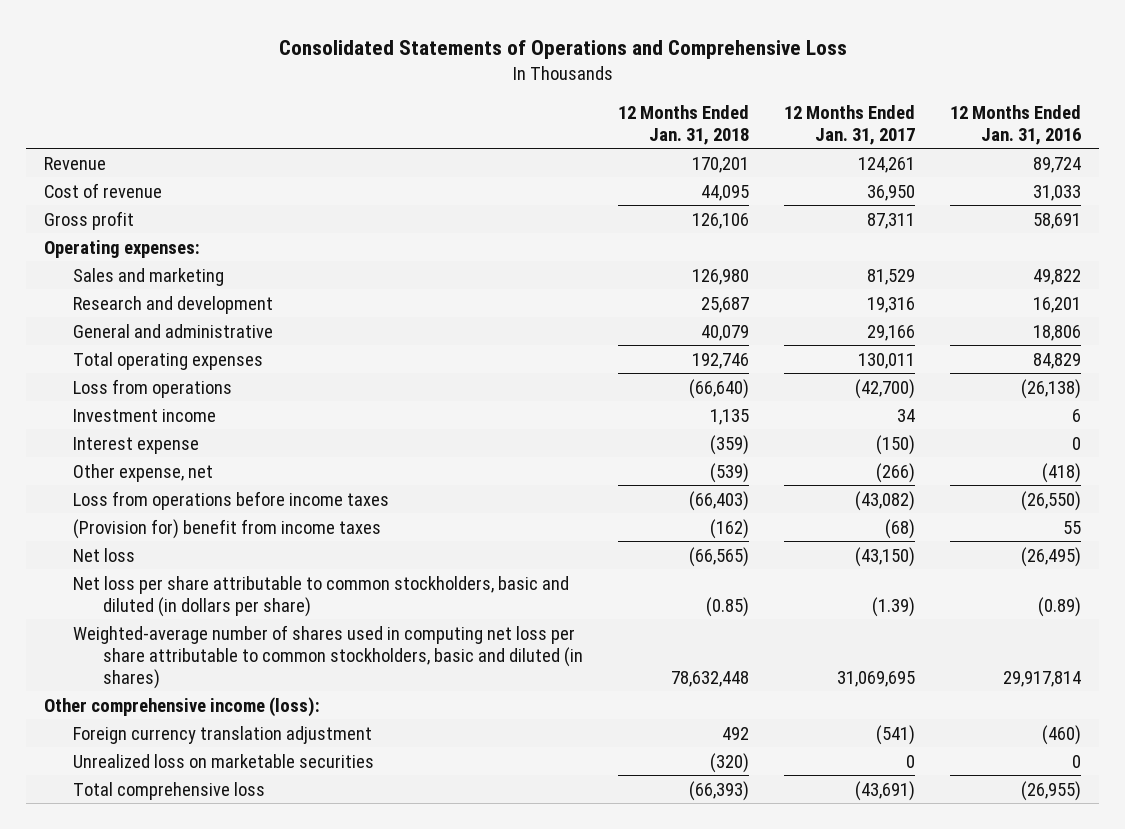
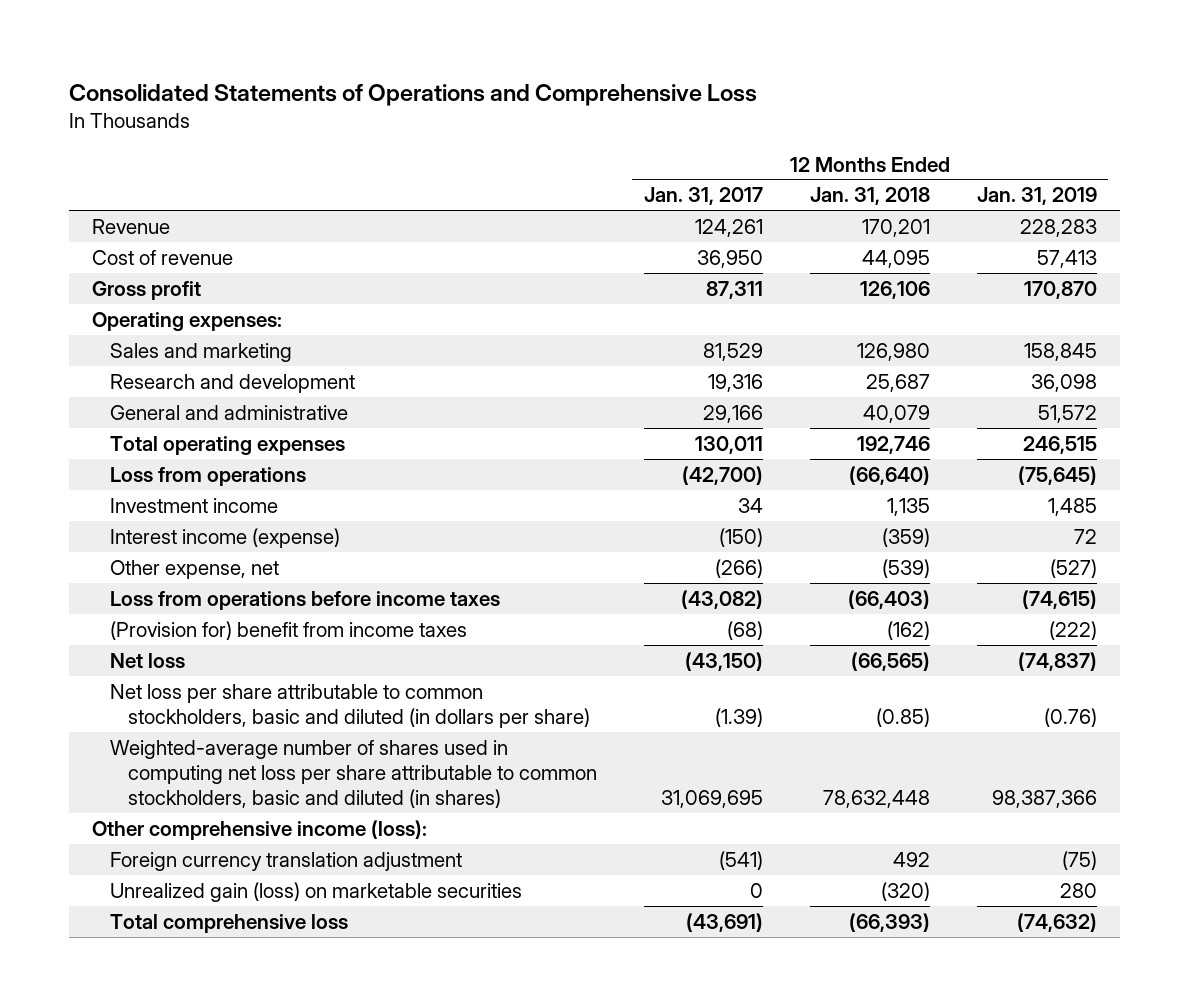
- | 12 Months Ended Jan. 31, 2018 | 12 Months Ended Jan. 31, 2017 | 12 Months Ended Jan. 31, 2016
+ | 12 Months Ended Jan. 31, 2017 | 12 Months Ended Jan. 31, 2018 | 12 Months Ended Jan. 31, 2019
- Interest expense | (359) | (150) | 0
+ Interest income (expense) | (150) | (359) | 72
- Unrealized loss on marketable securities | (320) | 0 | 0
+ Unrealized gain (loss) on marketable securities | 0 | (320) | 280

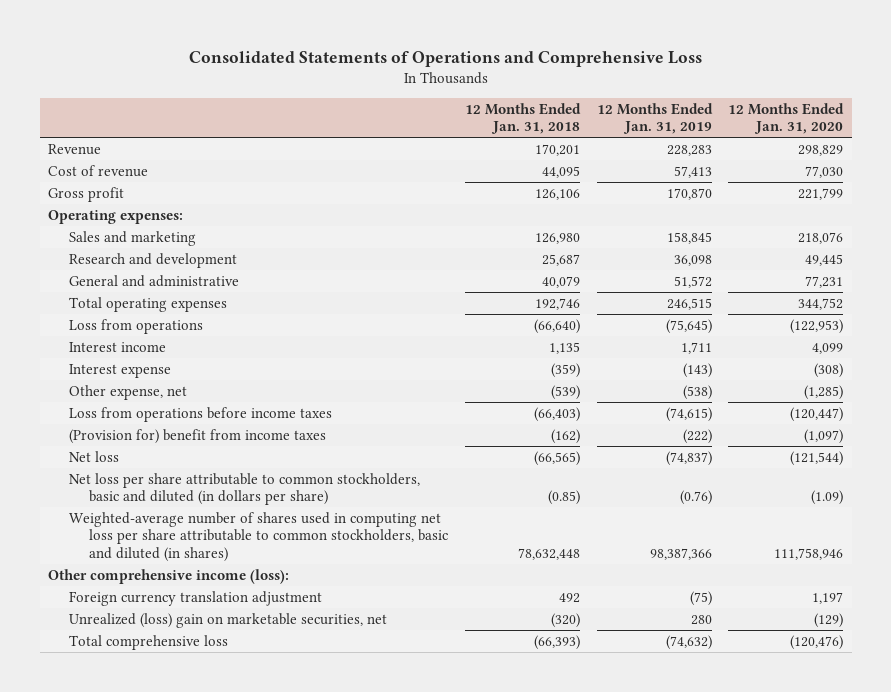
- | 12 Months Ended Jan. 31, 2017 | 12 Months Ended Jan. 31, 2018 | 12 Months Ended Jan. 31, 2019
+ | 12 Months Ended Jan. 31, 2018 | 12 Months Ended Jan. 31, 2019 | 12 Months Ended Jan. 31, 2020
- Investment income | 34 | 1,135 | 1,485
- Interest income (expense) | (150) | (359) | 72
- Other expense, net | (266) | (539) | (527)
+ Interest income | 1,135 | 1,711 | 4,099
+ Interest expense | (359) | (143) | (308)
+ Other expense, net | (539) | (538) | (1,285)
- Unrealized gain (loss) on marketable securities | 0 | (320) | 280
+ Unrealized (loss) gain on marketable securities, net | (320) | 280 | (129)

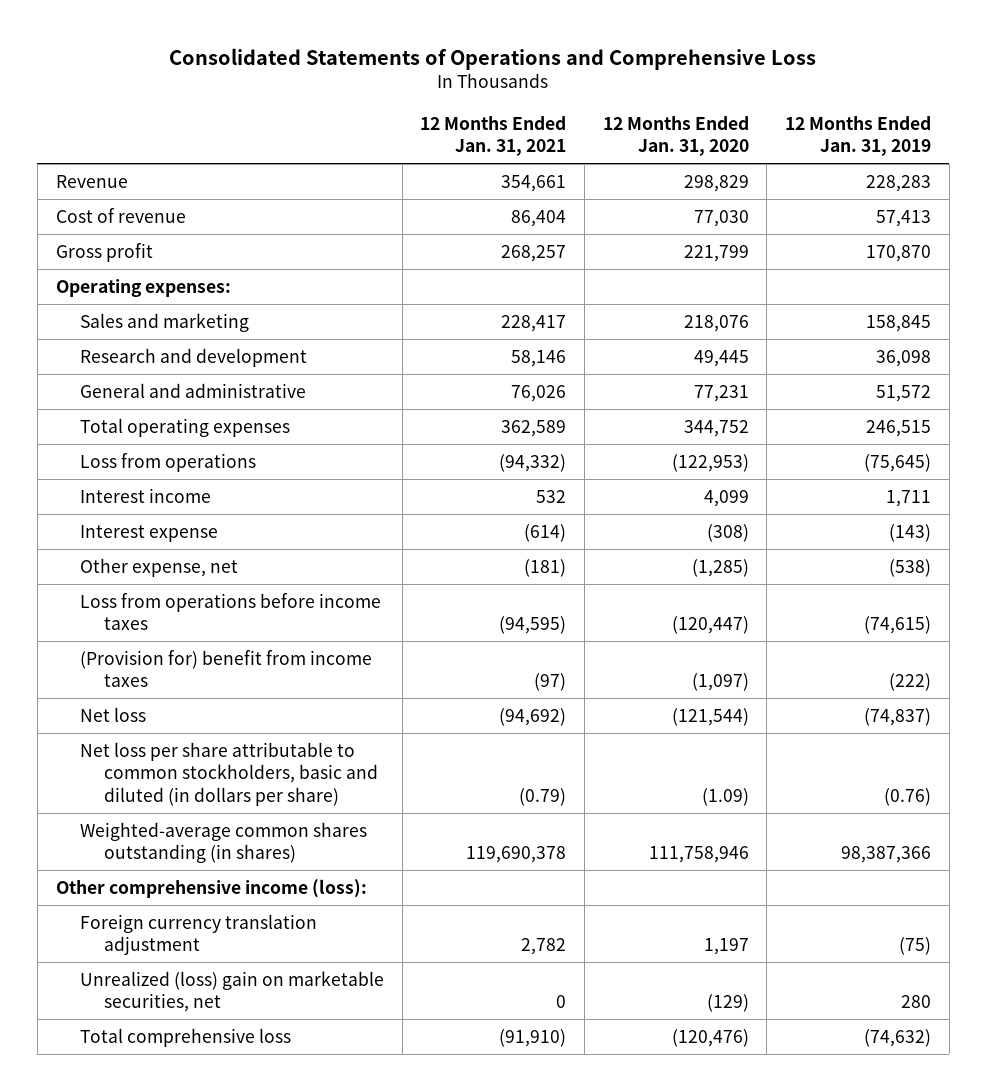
- | 12 Months Ended Jan. 31, 2018 | 12 Months Ended Jan. 31, 2019 | 12 Months Ended Jan. 31, 2020
+ | 12 Months Ended Jan. 31, 2021 | 12 Months Ended Jan. 31, 2020 | 12 Months Ended Jan. 31, 2019
- Weighted-average number of shares used in computing net loss per share attributable to common stockholders, basic and diluted (in shares) | 78,632,448 | 98,387,366 | 111,758,946
+ Weighted-average common shares outstanding (in shares) | 119,690,378 | 111,758,946 | 98,387,366

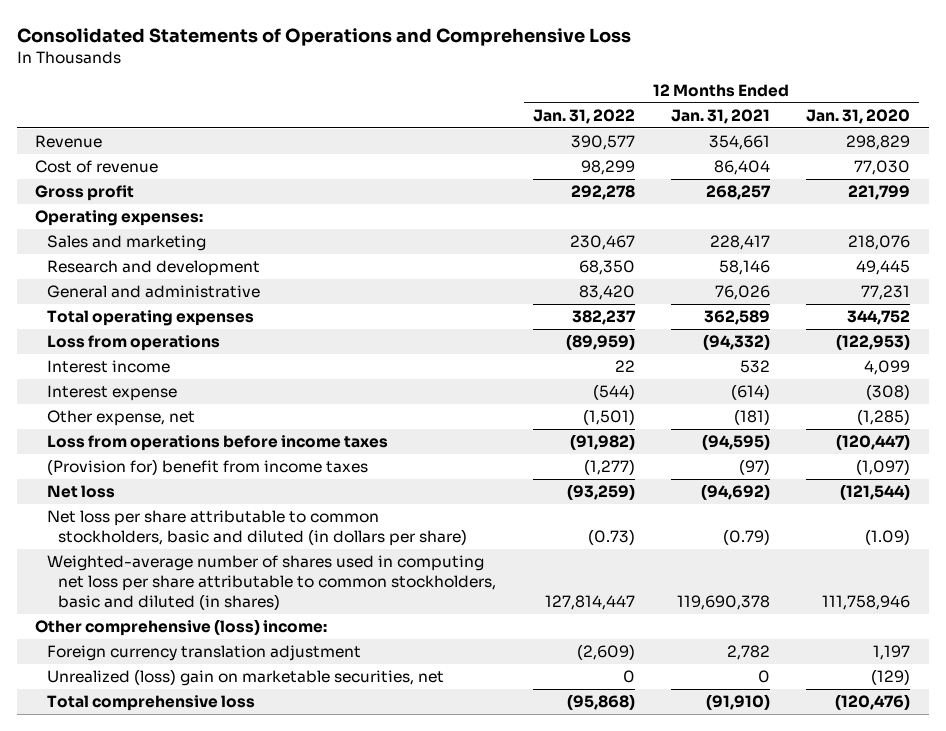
- | 12 Months Ended Jan. 31, 2021 | 12 Months Ended Jan. 31, 2020 | 12 Months Ended Jan. 31, 2019
+ | 12 Months Ended Jan. 31, 2022 | 12 Months Ended Jan. 31, 2021 | 12 Months Ended Jan. 31, 2020
- Weighted-average common shares outstanding (in shares) | 119,690,378 | 111,758,946 | 98,387,366
- Other comprehensive income (loss):
+ Weighted-average number of shares used in computing net loss per share attributable to common stockholders, basic and diluted (in shares) | 127,814,447 | 119,690,378 | 111,758,946
+ Other comprehensive (loss) income:

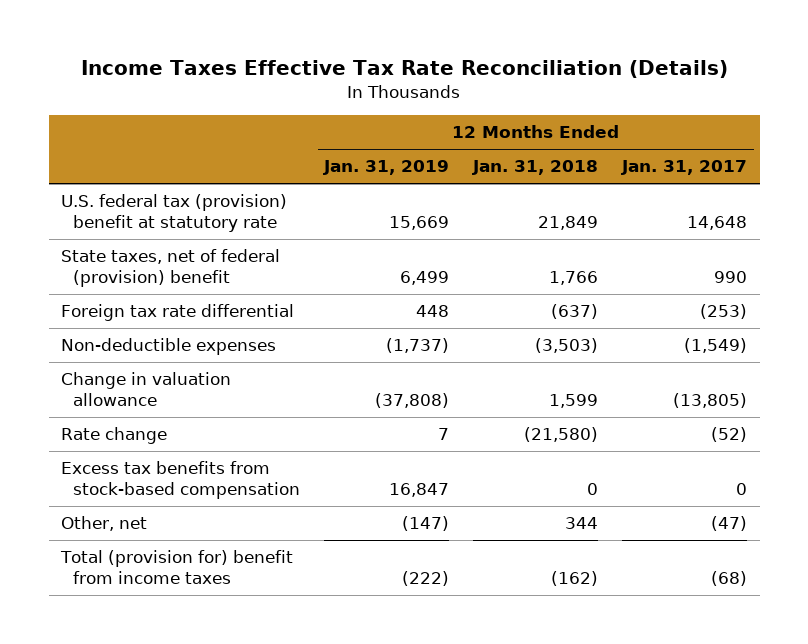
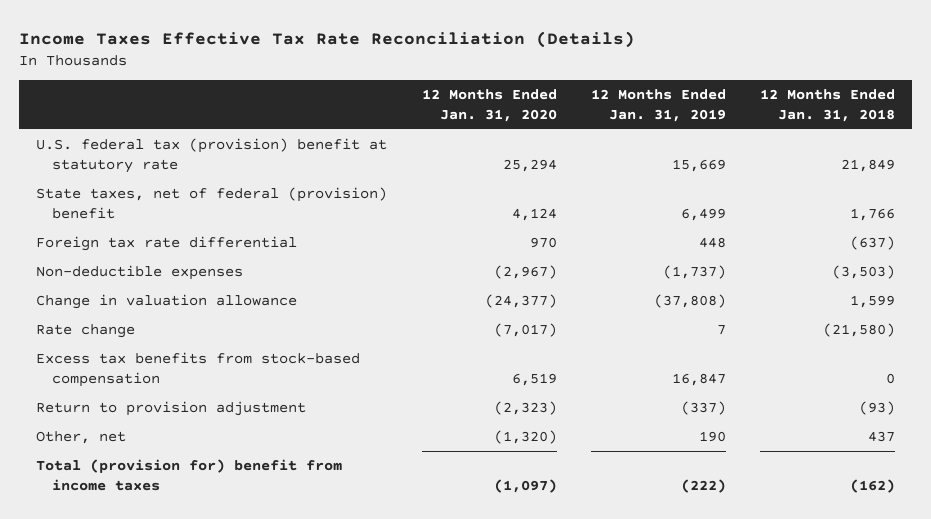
- | 12 Months Ended Jan. 31, 2019 | 12 Months Ended Jan. 31, 2018 | 12 Months Ended Jan. 31, 2017
+ | 12 Months Ended Jan. 31, 2020 | 12 Months Ended Jan. 31, 2019 | 12 Months Ended Jan. 31, 2018
- Other, net | (147) | 344 | (47)
+ Return to provision adjustment | (2,323) | (337) | (93)
+ Other, net | (1,320) | 190 | 437

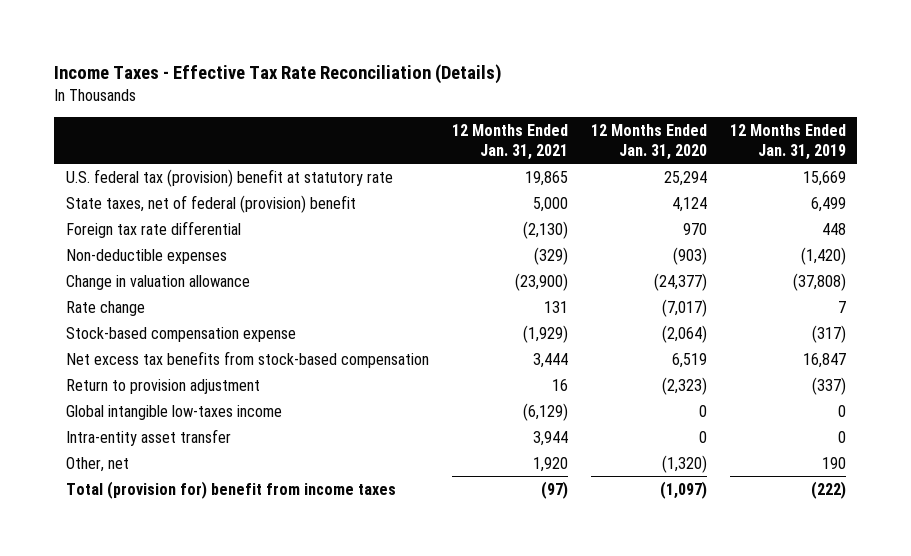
- Income Taxes Effective Tax Rate Reconciliation (Details)
+ Income Taxes - Effective Tax Rate Reconciliation (Details)
- | 12 Months Ended Jan. 31, 2020 | 12 Months Ended Jan. 31, 2019 | 12 Months Ended Jan. 31, 2018
+ | 12 Months Ended Jan. 31, 2021 | 12 Months Ended Jan. 31, 2020 | 12 Months Ended Jan. 31, 2019
- Non-deductible expenses | (2,967) | (1,737) | (3,503)
+ Non-deductible expenses | (329) | (903) | (1,420)
- Excess tax benefits from stock-based compensation | 6,519 | 16,847 | 0
+ Stock-based compensation expense | (1,929) | (2,064) | (317)
+ Net excess tax benefits from stock-based compensation | 3,444 | 6,519 | 16,847
+ Global intangible low-taxes income | (6,129) | 0 | 0
+ Intra-entity asset transfer | 3,944 | 0 | 0

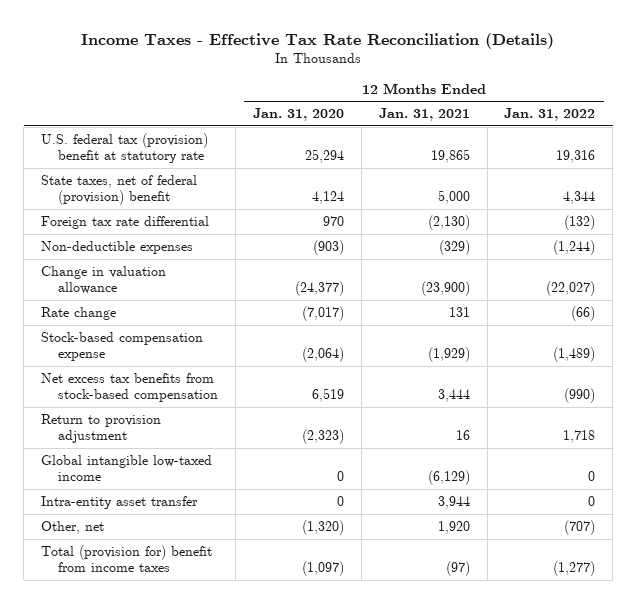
- | 12 Months Ended Jan. 31, 2021 | 12 Months Ended Jan. 31, 2020 | 12 Months Ended Jan. 31, 2019
+ | 12 Months Ended Jan. 31, 2020 | 12 Months Ended Jan. 31, 2021 | 12 Months Ended Jan. 31, 2022
- Global intangible low-taxes income | (6,129) | 0 | 0
+ Global intangible low-taxed income | 0 | (6,129) | 0

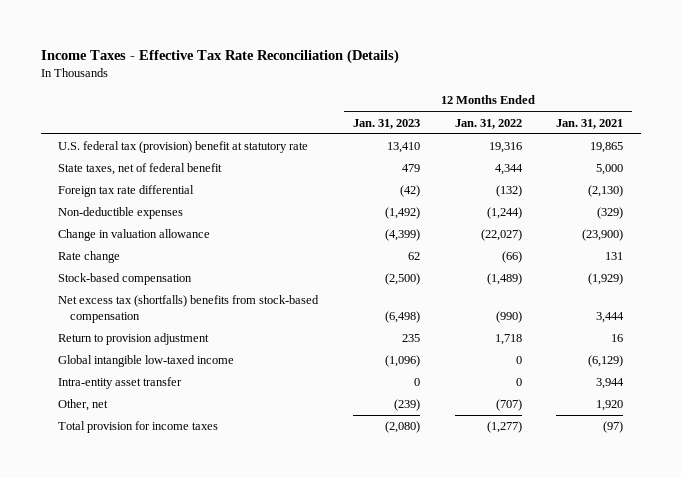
- | 12 Months Ended Jan. 31, 2020 | 12 Months Ended Jan. 31, 2021 | 12 Months Ended Jan. 31, 2022
+ | 12 Months Ended Jan. 31, 2023 | 12 Months Ended Jan. 31, 2022 | 12 Months Ended Jan. 31, 2021
- State taxes, net of federal (provision) benefit | 4,124 | 5,000 | 4,344
+ State taxes, net of federal benefit | 479 | 4,344 | 5,000
- Stock-based compensation expense | (2,064) | (1,929) | (1,489)
- Net excess tax benefits from stock-based compensation | 6,519 | 3,444 | (990)
+ Stock-based compensation | (2,500) | (1,489) | (1,929)
+ Net excess tax (shortfalls) benefits from stock-based compensation | (6,498) | (990) | 3,444
- Total (provision for) benefit from income taxes | (1,097) | (97) | (1,277)
+ Total provision for income taxes | (2,080) | (1,277) | (97)

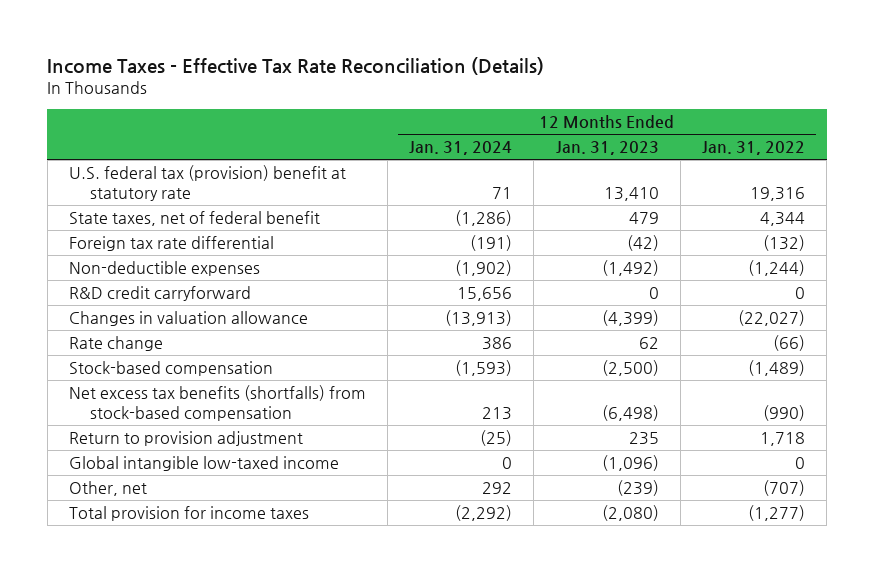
- | 12 Months Ended Jan. 31, 2023 | 12 Months Ended Jan. 31, 2022 | 12 Months Ended Jan. 31, 2021
+ | 12 Months Ended Jan. 31, 2024 | 12 Months Ended Jan. 31, 2023 | 12 Months Ended Jan. 31, 2022
- Change in valuation allowance | (4,399) | (22,027) | (23,900)
+ R&D credit carryforward | 15,656 | 0 | 0
+ Changes in valuation allowance | (13,913) | (4,399) | (22,027)
- Net excess tax (shortfalls) benefits from stock-based compensation | (6,498) | (990) | 3,444
+ Net excess tax benefits (shortfalls) from stock-based compensation | 213 | (6,498) | (990)
- Intra-entity asset transfer | 0 | 0 | 3,944

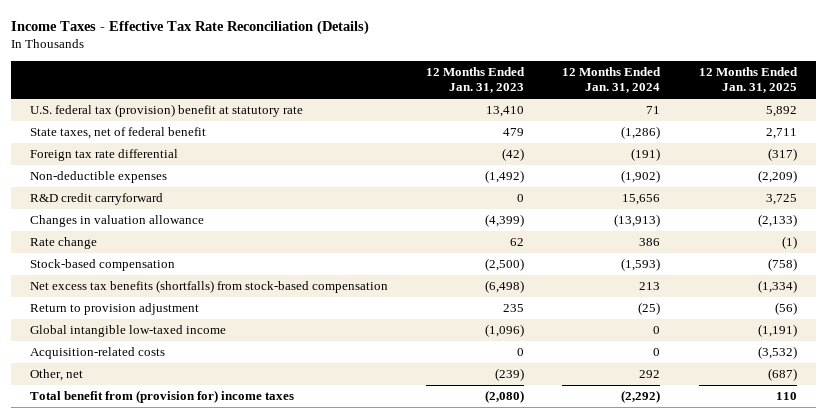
- | 12 Months Ended Jan. 31, 2024 | 12 Months Ended Jan. 31, 2023 | 12 Months Ended Jan. 31, 2022
+ | 12 Months Ended Jan. 31, 2023 | 12 Months Ended Jan. 31, 2024 | 12 Months Ended Jan. 31, 2025
+ Acquisition-related costs | 0 | 0 | (3,532)
- Total provision for income taxes | (2,292) | (2,080) | (1,277)
+ Total benefit from (provision for) income taxes | (2,080) | (2,292) | 110

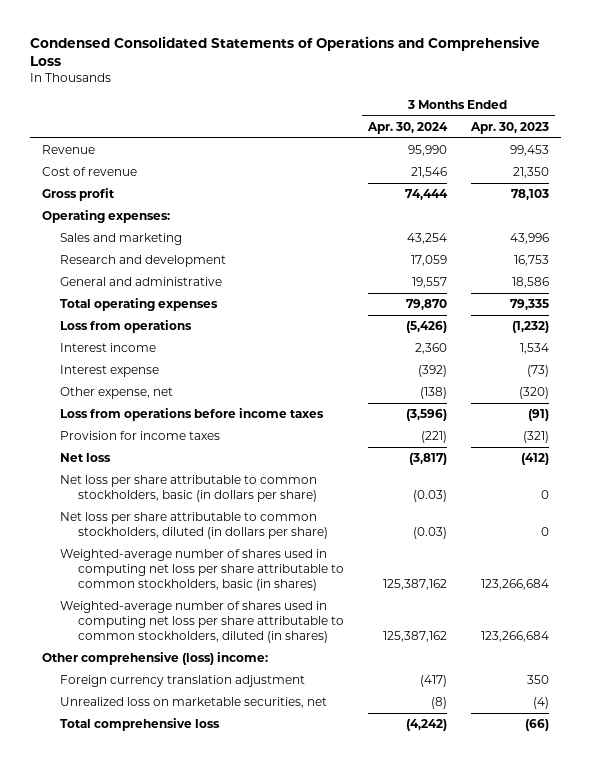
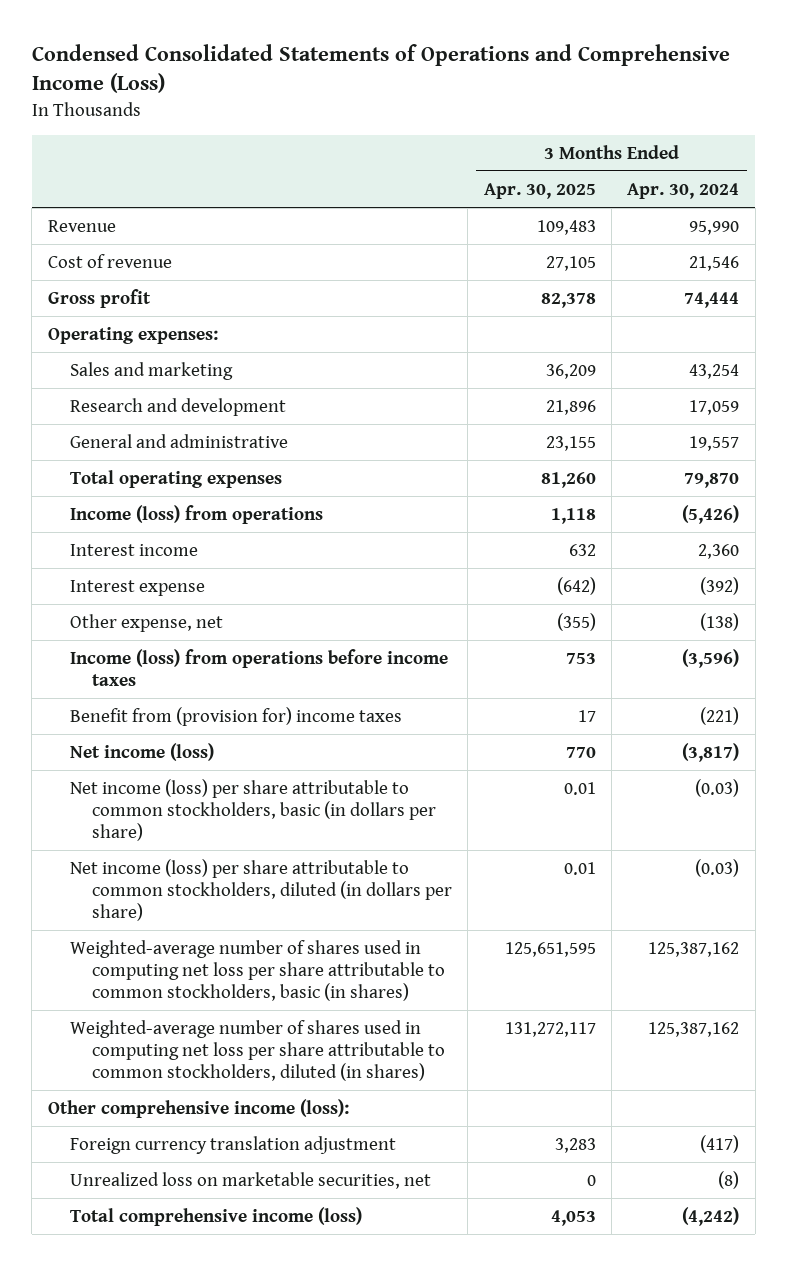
- Condensed Consolidated Statements of Operations and Comprehensive Loss
+ Condensed Consolidated Statements of Operations and Comprehensive Income (Loss)
- | 3 Months Ended Apr. 30, 2024 | 3 Months Ended Apr. 30, 2023
+ | 3 Months Ended Apr. 30, 2025 | 3 Months Ended Apr. 30, 2024
- Loss from operations | (5,426) | (1,232)
+ Income (loss) from operations | 1,118 | (5,426)
- Loss from operations before income taxes | (3,596) | (91)
- Provision for income taxes | (221) | (321)
- Net loss | (3,817) | (412)
- Net loss per share attributable to common stockholders, basic (in dollars per share) | (0.03) | 0
- Net loss per share attributable to common stockholders, diluted (in dollars per share) | (0.03) | 0
+ Income (loss) from operations before income taxes | 753 | (3,596)
+ Benefit from (provision for) income taxes | 17 | (221)
+ Net income (loss) | 770 | (3,817)
+ Net income (loss) per share attributable to common stockholders, basic (in dollars per share) | 0.01 | (0.03)
+ Net income (loss) per share attributable to common stockholders, diluted (in dollars per share) | 0.01 | (0.03)
- Other comprehensive (loss) income:
+ Other comprehensive income (loss):
- Total comprehensive loss | (4,242) | (66)
+ Total comprehensive income (loss) | 4,053 | (4,242)

